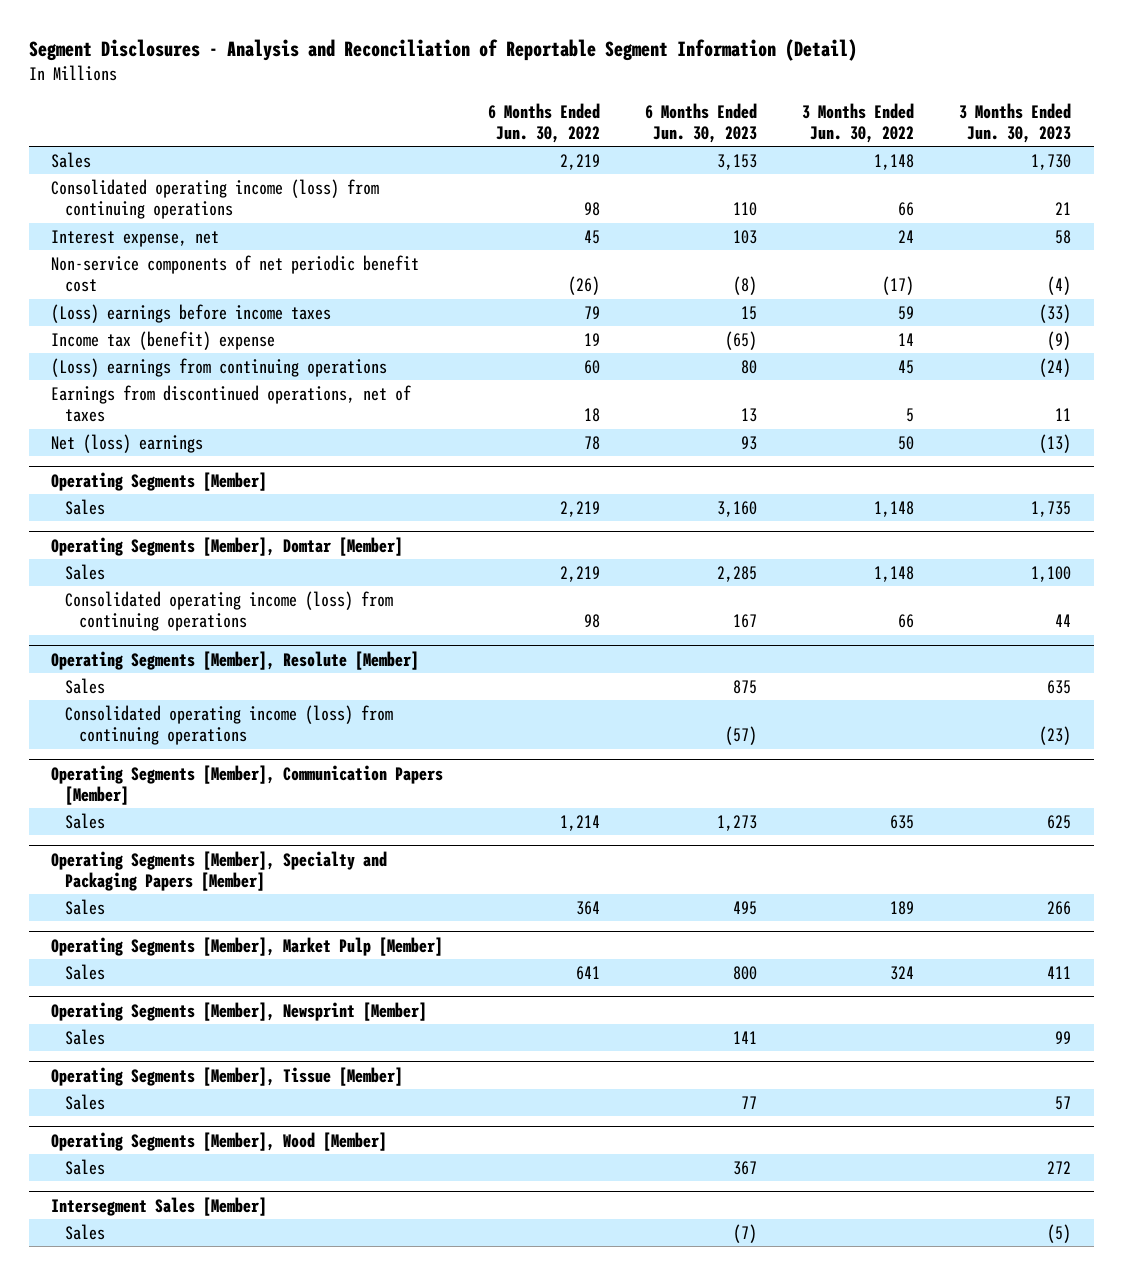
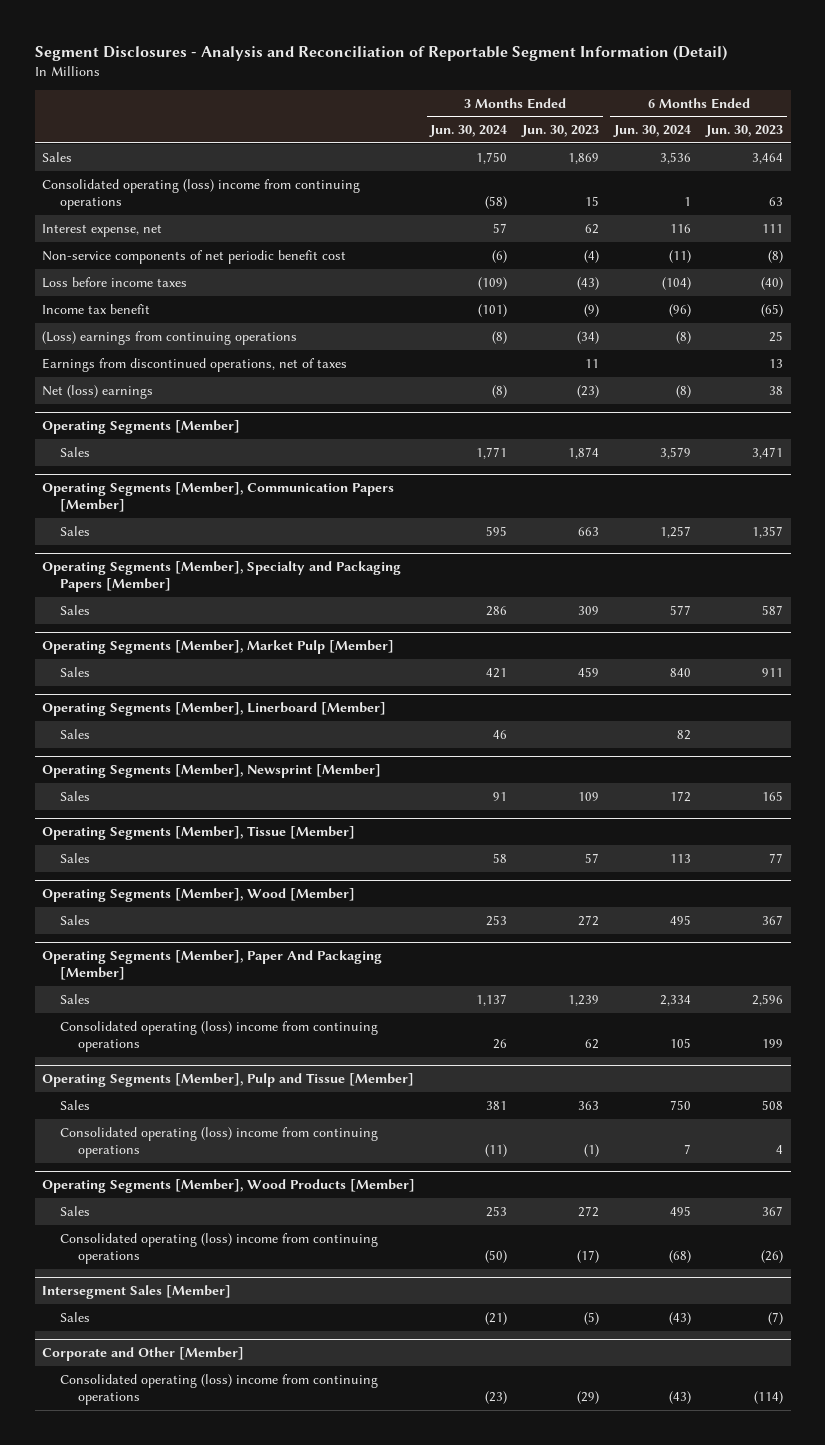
- | 6 Months Ended Jun. 30, 2022 | 6 Months Ended Jun. 30, 2023 | 3 Months Ended Jun. 30, 2022 | 3 Months Ended Jun. 30, 2023
+ | 3 Months Ended Jun. 30, 2024 | 3 Months Ended Jun. 30, 2023 | 6 Months Ended Jun. 30, 2024 | 6 Months Ended Jun. 30, 2023
- Sales | 2,219 | 3,153 | 1,148 | 1,730
- Consolidated operating income (loss) from continuing operations | 98 | 110 | 66 | 21
- Interest expense, net | 45 | 103 | 24 | 58
+ Sales | 1,750 | 1,869 | 3,536 | 3,464
+ Consolidated operating (loss) income from continuing operations | (58) | 15 | 1 | 63
+ Interest expense, net | 57 | 62 | 116 | 111
- (Loss) earnings before income taxes | 79 | 15 | 59 | (33)
- Income tax (benefit) expense | 19 | (65) | 14 | (9)
- (Loss) earnings from continuing operations | 60 | 80 | 45 | (24)
+ Loss before income taxes | (109) | (43) | (104) | (40)
+ Income tax benefit | (101) | (9) | (96) | (65)
+ (Loss) earnings from continuing operations | (8) | (34) | (8) | 25
- Net (loss) earnings | 78 | 93 | 50 | (13)
+ Net (loss) earnings | (8) | (23) | (8) | 38
@ Operating Segments [Member]
- Sales | 2,219 | 3,160 | 1,148 | 1,735
- Operating Segments [Member], Domtar [Member]
- Sales | 2,219 | 2,285 | 1,148 | 1,100
- Consolidated operating income (loss) from continuing operations | 98 | 167 | 66 | 44
- Operating Segments [Member], Resolute [Member]
- Sales | | 875 | | 635
- Consolidated operating income (loss) from continuing operations | | (57) | | (23)
@ Operating Segments [Member]
+ Sales | 1,771 | 1,874 | 3,579 | 3,471
@ Operating Segments [Member], Communication Papers [Member]
- Sales | 1,214 | 1,273 | 635 | 625
+ Sales | 595 | 663 | 1,257 | 1,357
@ Operating Segments [Member], Specialty and Packaging Papers [Member]
- Sales | 364 | 495 | 189 | 266
+ Sales | 286 | 309 | 577 | 587
@ Operating Segments [Member], Market Pulp [Member]
- Sales | 641 | 800 | 324 | 411
+ Sales | 421 | 459 | 840 | 911
+ Operating Segments [Member], Linerboard [Member]
+ Sales | 46 | | 82 |
@ Operating Segments [Member], Newsprint [Member]
- Sales | | 141 | | 99
+ Sales | 91 | 109 | 172 | 165
+ Operating Segments [Member], Paper And Packaging [Member]
+ Sales | 1,137 | 1,239 | 2,334 | 2,596
+ Consolidated operating (loss) income from continuing operations | 26 | 62 | 105 | 199
+ Operating Segments [Member], Pulp and Tissue [Member]
+ Sales | 381 | 363 | 750 | 508
+ Consolidated operating (loss) income from continuing operations | (11) | (1) | 7 | 4
+ Operating Segments [Member], Wood Products [Member]
+ Sales | 253 | 272 | 495 | 367
+ Consolidated operating (loss) income from continuing operations | (50) | (17) | (68) | (26)
+ Corporate and Other [Member]
+ Consolidated operating (loss) income from continuing operations | (23) | (29) | (43) | (114)

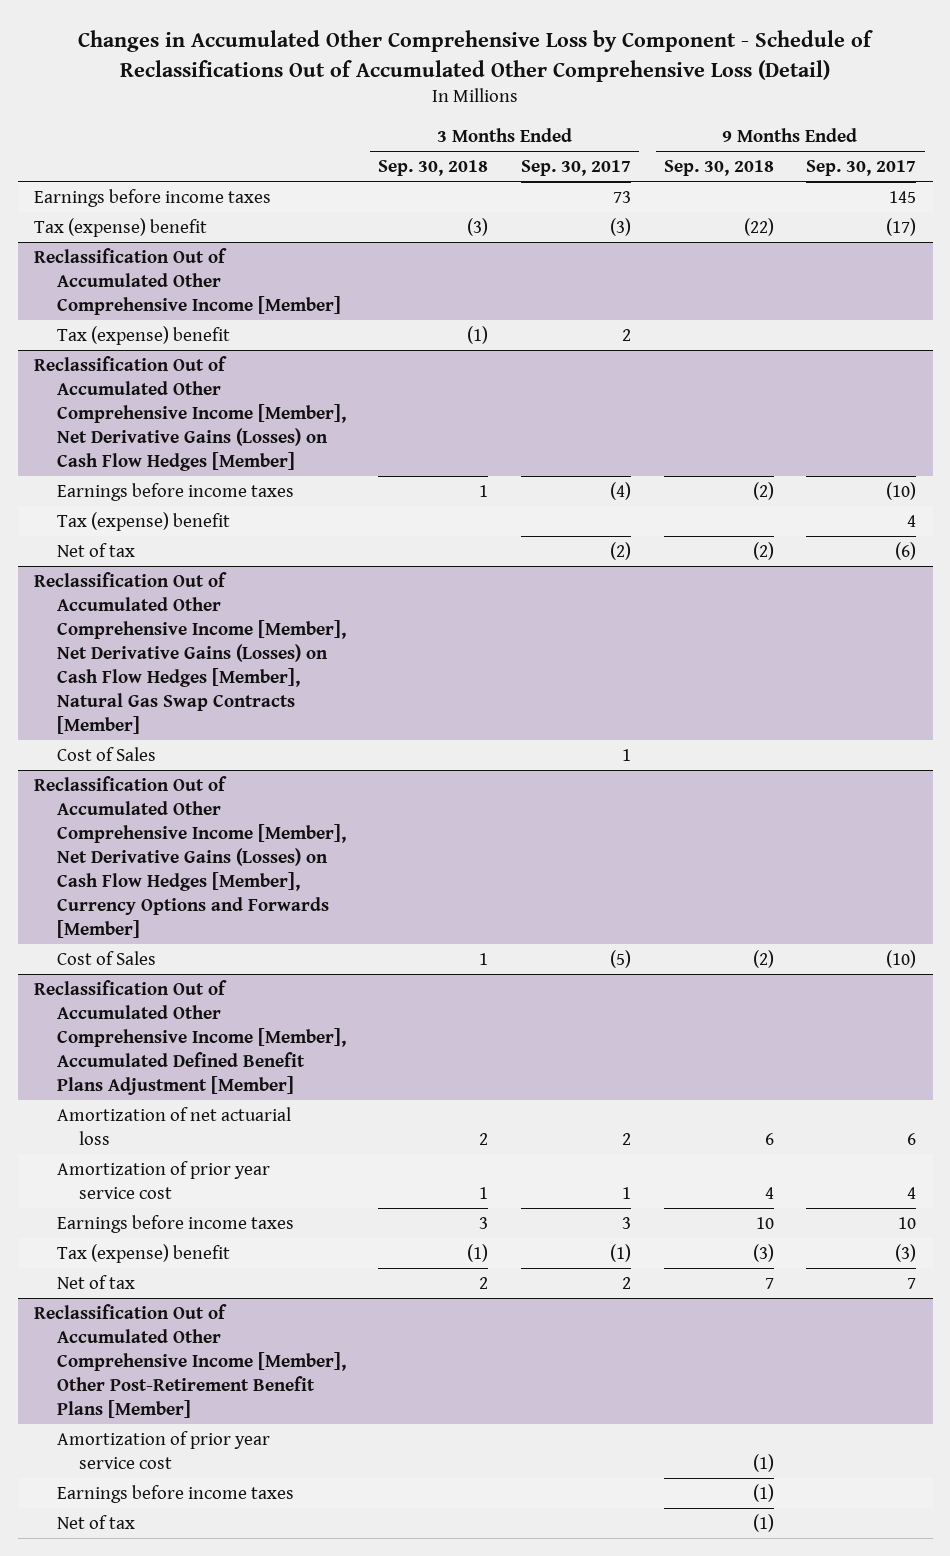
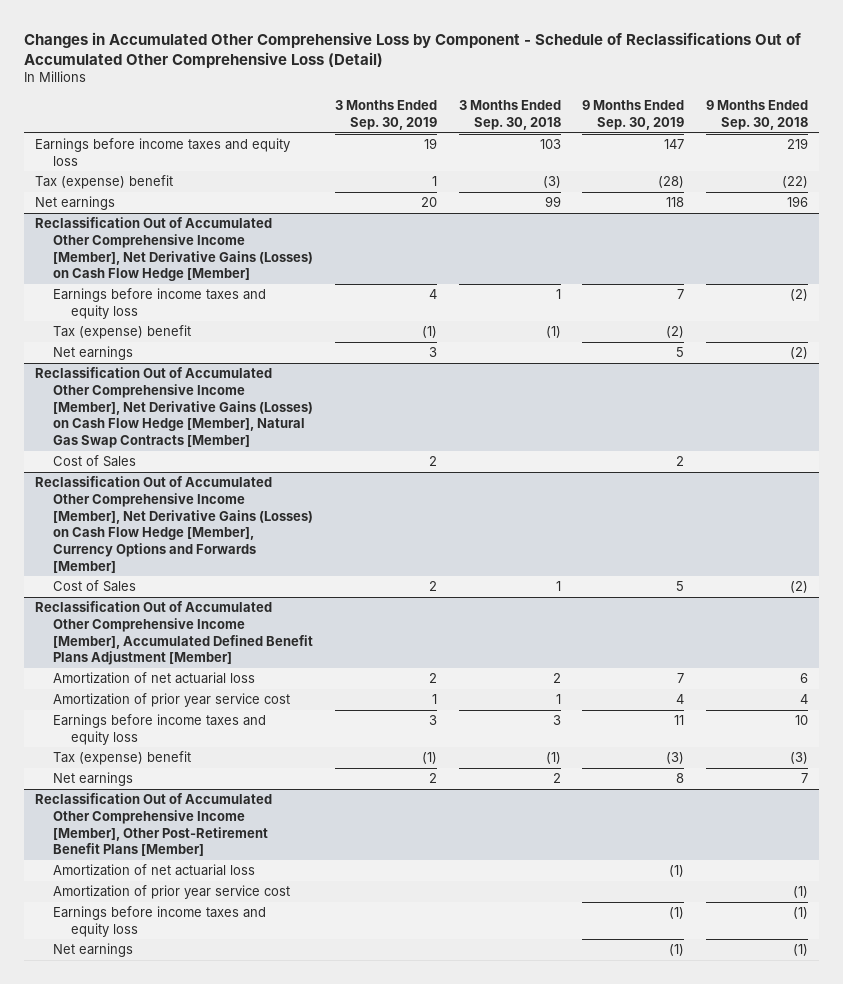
- | 3 Months Ended Sep. 30, 2018 | 3 Months Ended Sep. 30, 2017 | 9 Months Ended Sep. 30, 2018 | 9 Months Ended Sep. 30, 2017
+ | 3 Months Ended Sep. 30, 2019 | 3 Months Ended Sep. 30, 2018 | 9 Months Ended Sep. 30, 2019 | 9 Months Ended Sep. 30, 2018
- Earnings before income taxes | | 73 | | 145
+ Earnings before income taxes and equity loss | 19 | 103 | 147 | 219
- Reclassification Out of Accumulated Other Comprehensive Income [Member]
+ Net earnings | 20 | 99 | 118 | 196
+ Reclassification Out of Accumulated Other Comprehensive Income [Member], Net Derivative Gains (Losses) on Cash Flow Hedge [Member]
+ Earnings before income taxes and equity loss | 4 | 1 | 7 | (2)
- Reclassification Out of Accumulated Other Comprehensive Income [Member], Net Derivative Gains (Losses) on Cash Flow Hedges [Member]
- Earnings before income taxes | 1 | (4) | (2) | (10)
- Tax (expense) benefit | | | | 4
- Net of tax | | (2) | (2) | (6)
- Reclassification Out of Accumulated Other Comprehensive Income [Member], Net Derivative Gains (Losses) on Cash Flow Hedges [Member], Natural Gas Swap Contracts [Member]
+ Net earnings | 3 | | 5 | (2)
+ Reclassification Out of Accumulated Other Comprehensive Income [Member], Net Derivative Gains (Losses) on Cash Flow Hedge [Member], Natural Gas Swap Contracts [Member]
- Reclassification Out of Accumulated Other Comprehensive Income [Member], Net Derivative Gains (Losses) on Cash Flow Hedges [Member], Currency Options and Forwards [Member]
+ Reclassification Out of Accumulated Other Comprehensive Income [Member], Net Derivative Gains (Losses) on Cash Flow Hedge [Member], Currency Options and Forwards [Member]
@ Reclassification Out of Accumulated Other Comprehensive Income [Member], Accumulated Defined Benefit Plans Adjustment [Member]
- Earnings before income taxes | 3 | 3 | 10 | 10
+ Earnings before income taxes and equity loss | 3 | 3 | 11 | 10
- Net of tax | 2 | 2 | 7 | 7
+ Net earnings | 2 | 2 | 8 | 7
@ Reclassification Out of Accumulated Other Comprehensive Income [Member], Other Post-Retirement Benefit Plans [Member]
+ Amortization of net actuarial loss | | | (1) |
- Earnings before income taxes | | | (1) |
- Net of tax | | | (1) |
+ Earnings before income taxes and equity loss | | | (1) | (1)
+ Net earnings | | | (1) | (1)

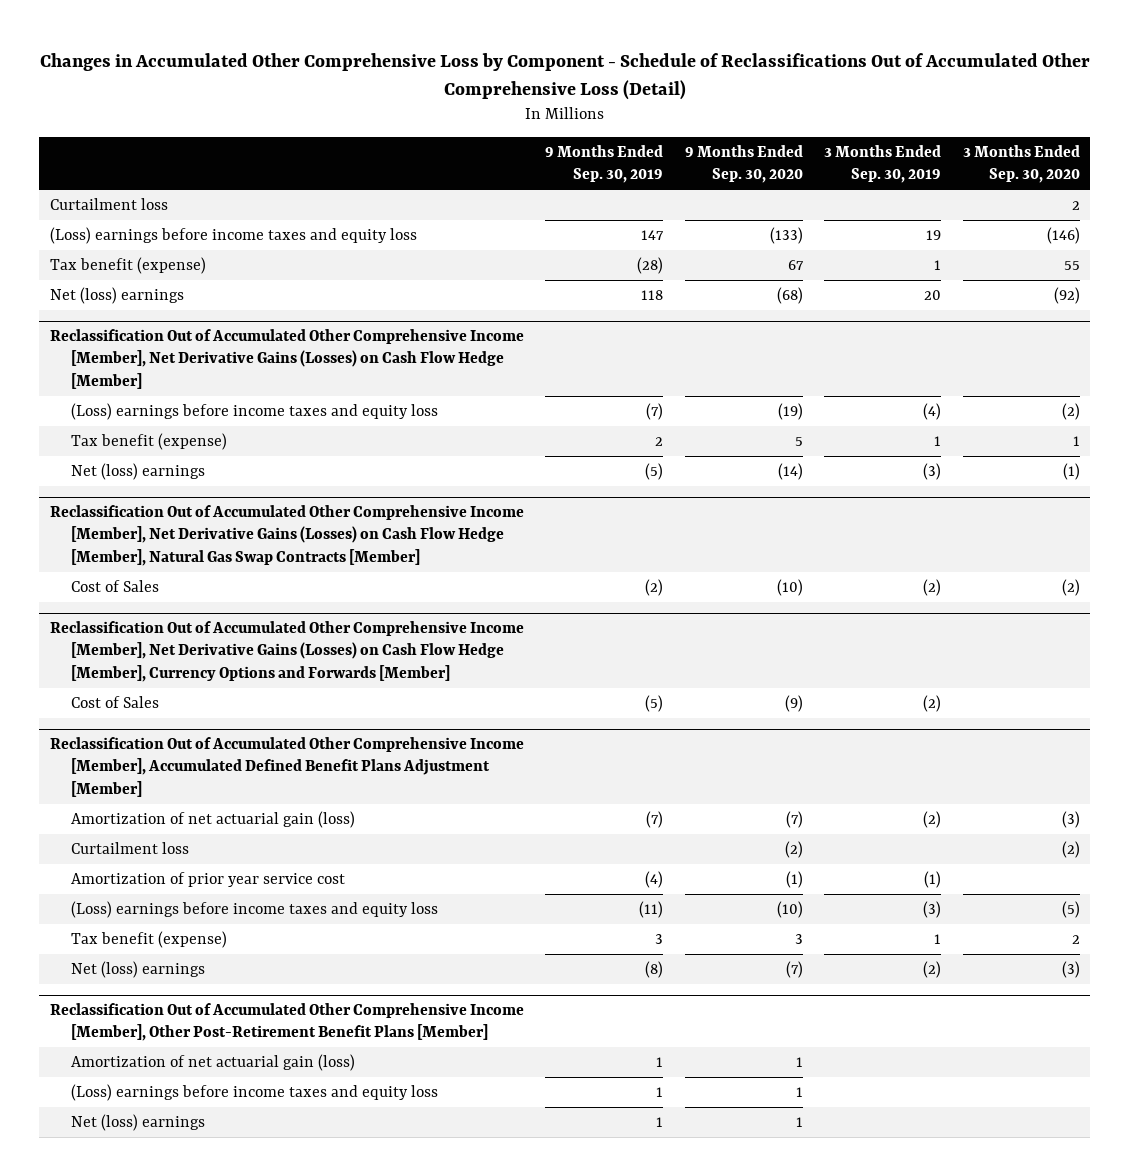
- | 3 Months Ended Sep. 30, 2019 | 3 Months Ended Sep. 30, 2018 | 9 Months Ended Sep. 30, 2019 | 9 Months Ended Sep. 30, 2018
+ | 9 Months Ended Sep. 30, 2019 | 9 Months Ended Sep. 30, 2020 | 3 Months Ended Sep. 30, 2019 | 3 Months Ended Sep. 30, 2020
- Earnings before income taxes and equity loss | 19 | 103 | 147 | 219
- Tax (expense) benefit | 1 | (3) | (28) | (22)
- Net earnings | 20 | 99 | 118 | 196
+ Curtailment loss | | | | 2
+ (Loss) earnings before income taxes and equity loss | 147 | (133) | 19 | (146)
+ Tax benefit (expense) | (28) | 67 | 1 | 55
+ Net (loss) earnings | 118 | (68) | 20 | (92)
@ Reclassification Out of Accumulated Other Comprehensive Income [Member], Net Derivative Gains (Losses) on Cash Flow Hedge [Member]
- Earnings before income taxes and equity loss | 4 | 1 | 7 | (2)
- Tax (expense) benefit | (1) | (1) | (2) |
- Net earnings | 3 | | 5 | (2)
+ (Loss) earnings before income taxes and equity loss | (7) | (19) | (4) | (2)
+ Tax benefit (expense) | 2 | 5 | 1 | 1
+ Net (loss) earnings | (5) | (14) | (3) | (1)
@ Reclassification Out of Accumulated Other Comprehensive Income [Member], Net Derivative Gains (Losses) on Cash Flow Hedge [Member], Natural Gas Swap Contracts [Member]
- Cost of Sales | 2 | | 2 |
+ Cost of Sales | (2) | (10) | (2) | (2)
@ Reclassification Out of Accumulated Other Comprehensive Income [Member], Net Derivative Gains (Losses) on Cash Flow Hedge [Member], Currency Options and Forwards [Member]
- Cost of Sales | 2 | 1 | 5 | (2)
+ Cost of Sales | (5) | (9) | (2) |
@ Reclassification Out of Accumulated Other Comprehensive Income [Member], Accumulated Defined Benefit Plans Adjustment [Member]
- Amortization of net actuarial loss | 2 | 2 | 7 | 6
- Amortization of prior year service cost | 1 | 1 | 4 | 4
- Earnings before income taxes and equity loss | 3 | 3 | 11 | 10
- Tax (expense) benefit | (1) | (1) | (3) | (3)
- Net earnings | 2 | 2 | 8 | 7
+ Amortization of net actuarial gain (loss) | (7) | (7) | (2) | (3)
+ Curtailment loss | | (2) | | (2)
+ Amortization of prior year service cost | (4) | (1) | (1) |
+ (Loss) earnings before income taxes and equity loss | (11) | (10) | (3) | (5)
+ Tax benefit (expense) | 3 | 3 | 1 | 2
+ Net (loss) earnings | (8) | (7) | (2) | (3)
@ Reclassification Out of Accumulated Other Comprehensive Income [Member], Other Post-Retirement Benefit Plans [Member]
- Amortization of net actuarial loss | | | (1) |
- Amortization of prior year service cost | | | | (1)
- Earnings before income taxes and equity loss | | | (1) | (1)
- Net earnings | | | (1) | (1)
+ Amortization of net actuarial gain (loss) | 1 | 1 | |
+ (Loss) earnings before income taxes and equity loss | 1 | 1 | |
+ Net (loss) earnings | 1 | 1 | |

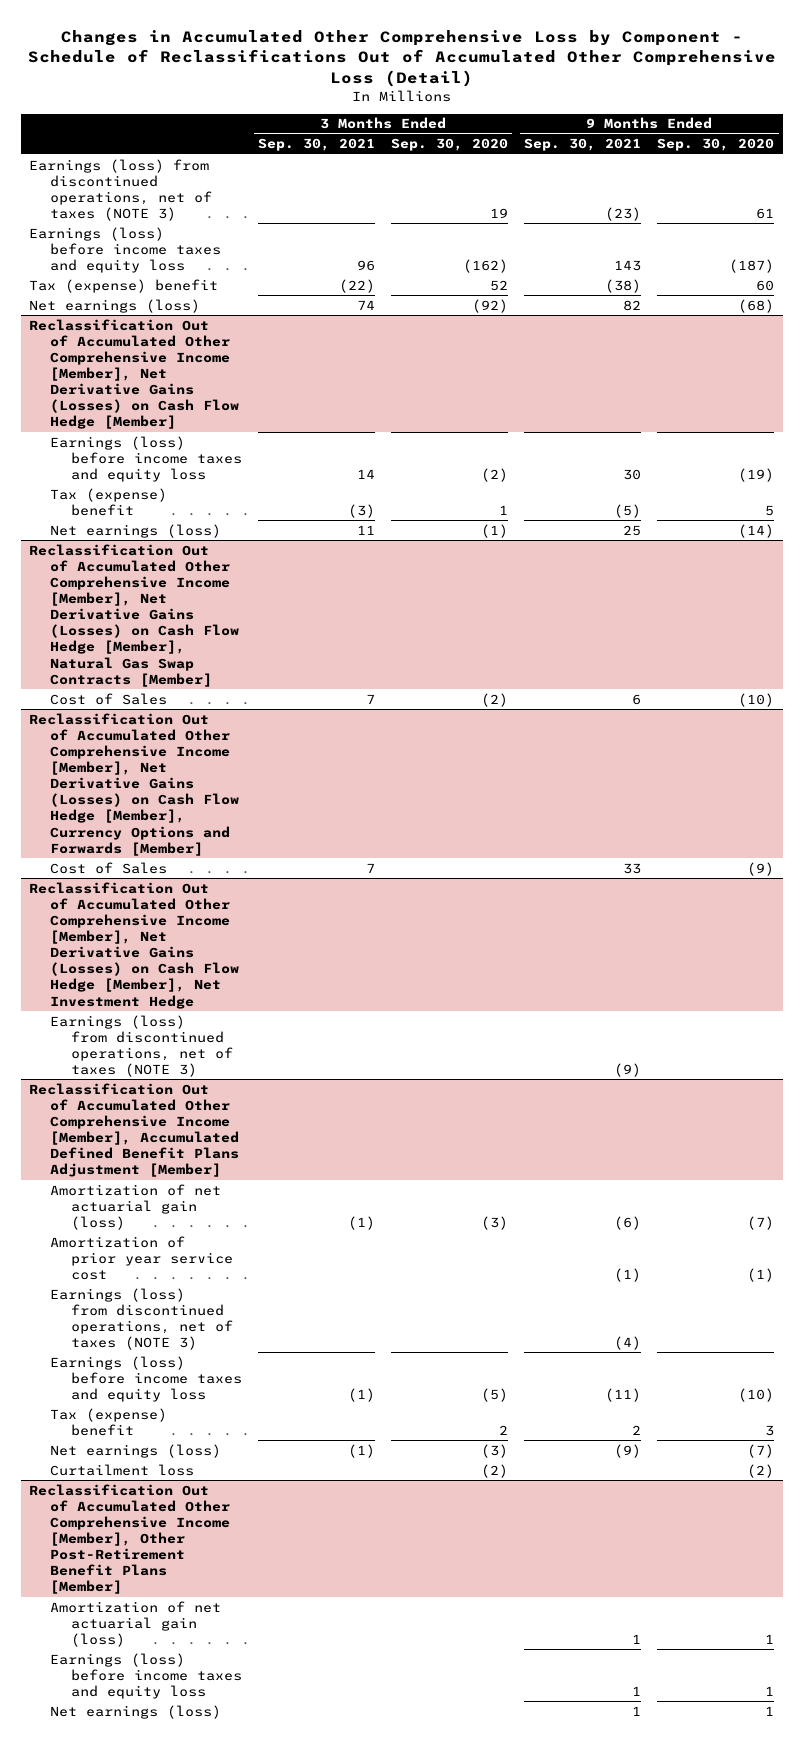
- | 9 Months Ended Sep. 30, 2019 | 9 Months Ended Sep. 30, 2020 | 3 Months Ended Sep. 30, 2019 | 3 Months Ended Sep. 30, 2020
+ | 3 Months Ended Sep. 30, 2021 | 3 Months Ended Sep. 30, 2020 | 9 Months Ended Sep. 30, 2021 | 9 Months Ended Sep. 30, 2020
- Curtailment loss | | | | 2
- (Loss) earnings before income taxes and equity loss | 147 | (133) | 19 | (146)
- Tax benefit (expense) | (28) | 67 | 1 | 55
- Net (loss) earnings | 118 | (68) | 20 | (92)
+ Earnings (loss) from discontinued operations, net of taxes (NOTE 3) | | 19 | (23) | 61
+ Earnings (loss) before income taxes and equity loss | 96 | (162) | 143 | (187)
+ Tax (expense) benefit | (22) | 52 | (38) | 60
+ Net earnings (loss) | 74 | (92) | 82 | (68)
@ Reclassification Out of Accumulated Other Comprehensive Income [Member], Net Derivative Gains (Losses) on Cash Flow Hedge [Member]
- (Loss) earnings before income taxes and equity loss | (7) | (19) | (4) | (2)
- Tax benefit (expense) | 2 | 5 | 1 | 1
- Net (loss) earnings | (5) | (14) | (3) | (1)
+ Earnings (loss) before income taxes and equity loss | 14 | (2) | 30 | (19)
+ Tax (expense) benefit | (3) | 1 | (5) | 5
+ Net earnings (loss) | 11 | (1) | 25 | (14)
+ Reclassification Out of Accumulated Other Comprehensive Income [Member], Net Derivative Gains (Losses) on Cash Flow Hedge [Member], Net Investment Hedge
+ Earnings (loss) from discontinued operations, net of taxes (NOTE 3) | | | (9) |
@ Reclassification Out of Accumulated Other Comprehensive Income [Member], Accumulated Defined Benefit Plans Adjustment [Member]
- (Loss) earnings before income taxes and equity loss | (11) | (10) | (3) | (5)
- Tax benefit (expense) | 3 | 3 | 1 | 2
- Net (loss) earnings | (8) | (7) | (2) | (3)
+ Earnings (loss) from discontinued operations, net of taxes (NOTE 3) | | | (4) |
+ Earnings (loss) before income taxes and equity loss | (1) | (5) | (11) | (10)
+ Tax (expense) benefit | | 2 | 2 | 3
+ Net earnings (loss) | (1) | (3) | (9) | (7)
moved down: Curtailment loss | | (2) | | (2)
@ Reclassification Out of Accumulated Other Comprehensive Income [Member], Other Post-Retirement Benefit Plans [Member]
- (Loss) earnings before income taxes and equity loss | 1 | 1 | |
- Net (loss) earnings | 1 | 1 | |
+ Earnings (loss) before income taxes and equity loss | | | 1 | 1
+ Net earnings (loss) | | | 1 | 1

